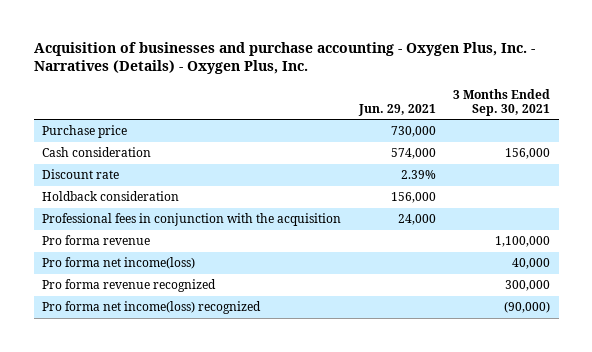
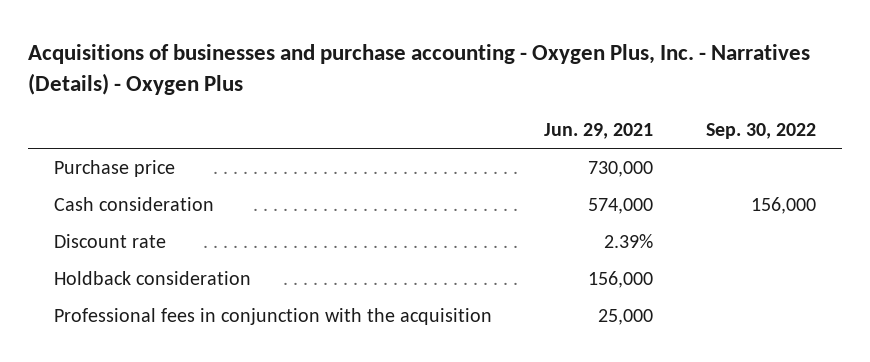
- Acquisition of businesses and purchase accounting - Oxygen Plus, Inc. - Narratives (Details) - Oxygen Plus, Inc.
+ Acquisitions of businesses and purchase accounting - Oxygen Plus, Inc. - Narratives (Details) - Oxygen Plus
- | Jun. 29, 2021 | 3 Months Ended Sep. 30, 2021
+ | Jun. 29, 2021 | Sep. 30, 2022
- Professional fees in conjunction with the acquisition | 24,000 |
- Pro forma revenue | | 1,100,000
- Pro forma net income(loss) | | 40,000
- Pro forma revenue recognized | | 300,000
- Pro forma net income(loss) recognized | | (90,000)
+ Professional fees in conjunction with the acquisition | 25,000 |

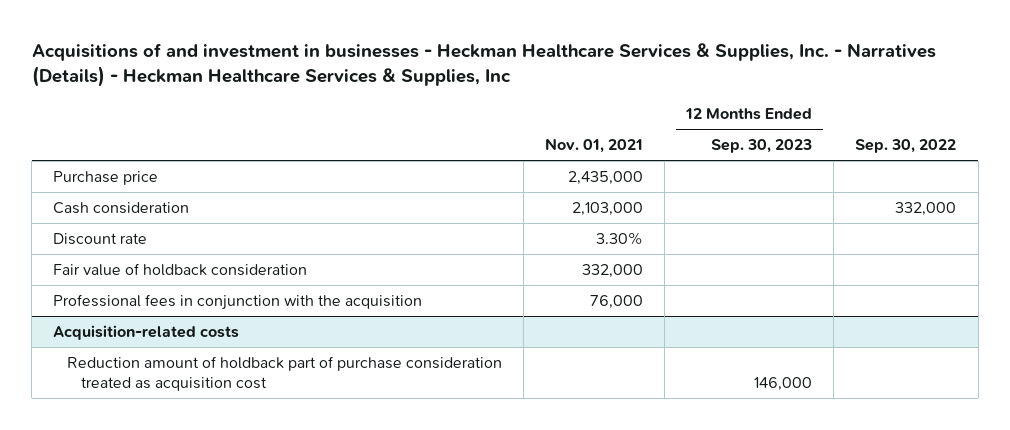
- Acquisitions of businesses and purchase accounting - Oxygen Plus, Inc. - Narratives (Details) - Oxygen Plus
+ Acquisitions of and investment in businesses - Heckman Healthcare Services & Supplies, Inc. - Narratives (Details) - Heckman Healthcare Services & Supplies, Inc
- | Jun. 29, 2021 | Sep. 30, 2022
+ | Nov. 01, 2021 | 12 Months Ended Sep. 30, 2023 | Sep. 30, 2022
- Cash consideration | 574,000 | 156,000
+ Cash consideration | 2,103,000 | | 332,000
- Holdback consideration | 156,000 |
+ Fair value of holdback consideration | 332,000 | |
+ Acquisition-related costs
+ Reduction amount of holdback part of purchase consideration treated as acquisition cost | | 146,000 |

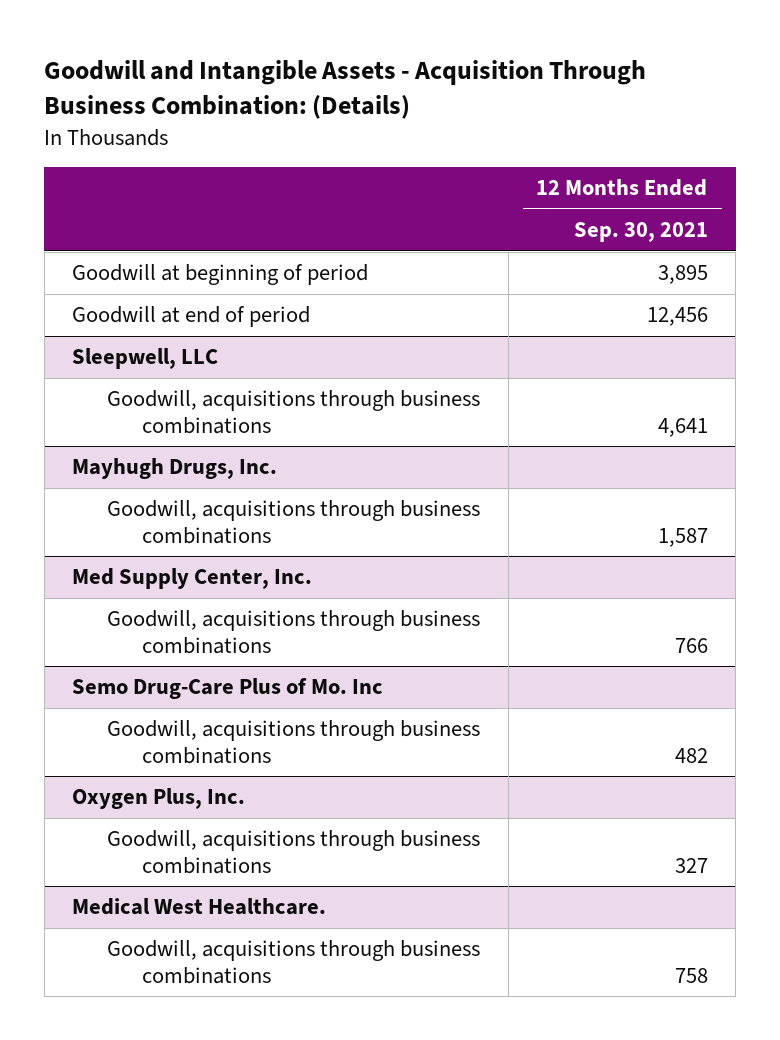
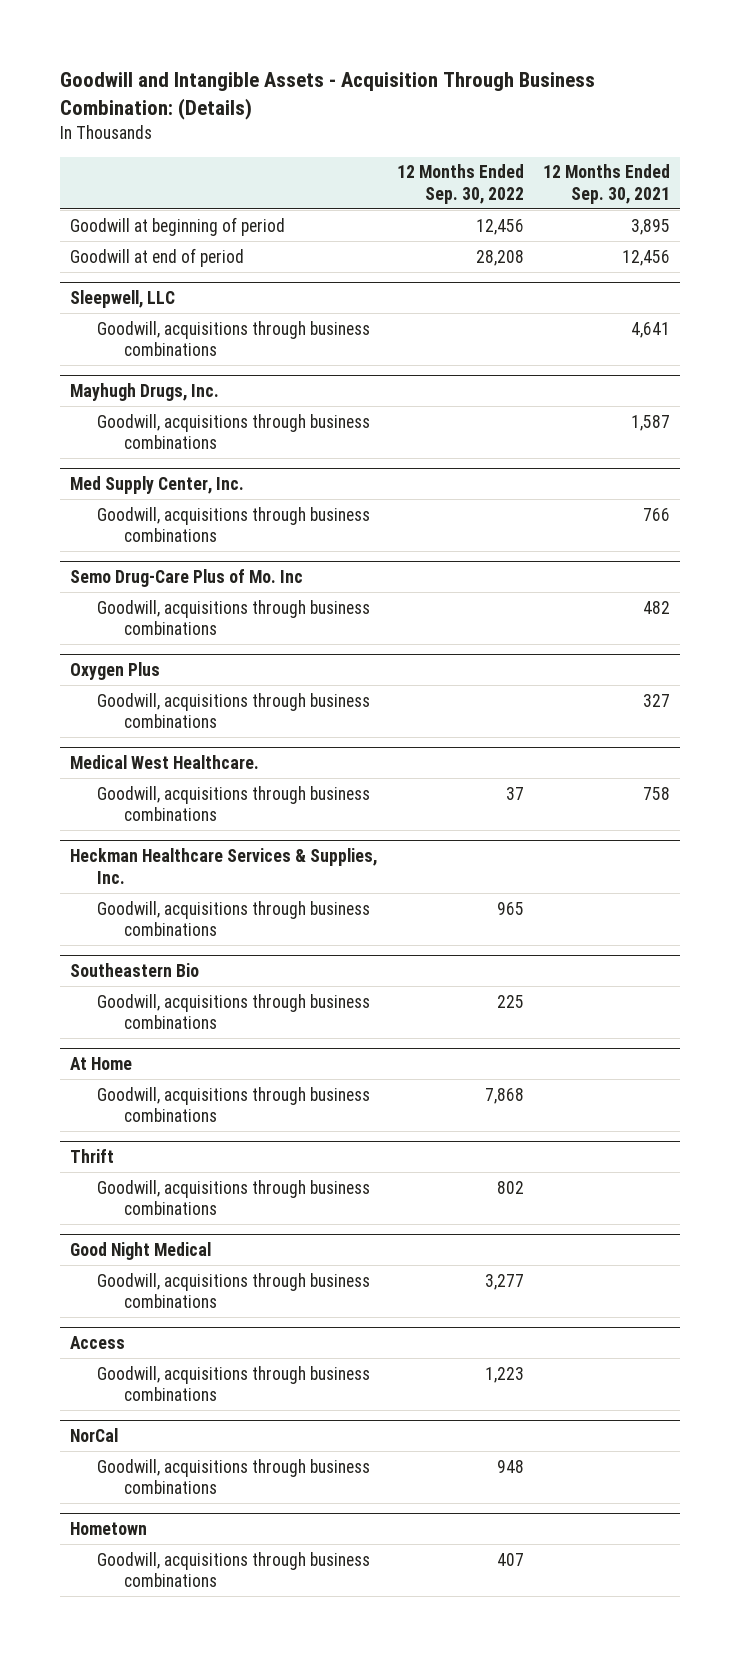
- | 12 Months Ended Sep. 30, 2021
+ | 12 Months Ended Sep. 30, 2022 | 12 Months Ended Sep. 30, 2021
- Oxygen Plus, Inc.
+ Oxygen Plus
+ Heckman Healthcare Services & Supplies, Inc.
+ Goodwill, acquisitions through business combinations | 965 |
+ Southeastern Bio
+ Goodwill, acquisitions through business combinations | 225 |
+ At Home
+ Goodwill, acquisitions through business combinations | 7,868 |
+ Thrift
+ Goodwill, acquisitions through business combinations | 802 |
+ Good Night Medical
+ Goodwill, acquisitions through business combinations | 3,277 |
+ Access
+ Goodwill, acquisitions through business combinations | 1,223 |
+ NorCal
+ Goodwill, acquisitions through business combinations | 948 |
+ Hometown
+ Goodwill, acquisitions through business combinations | 407 |

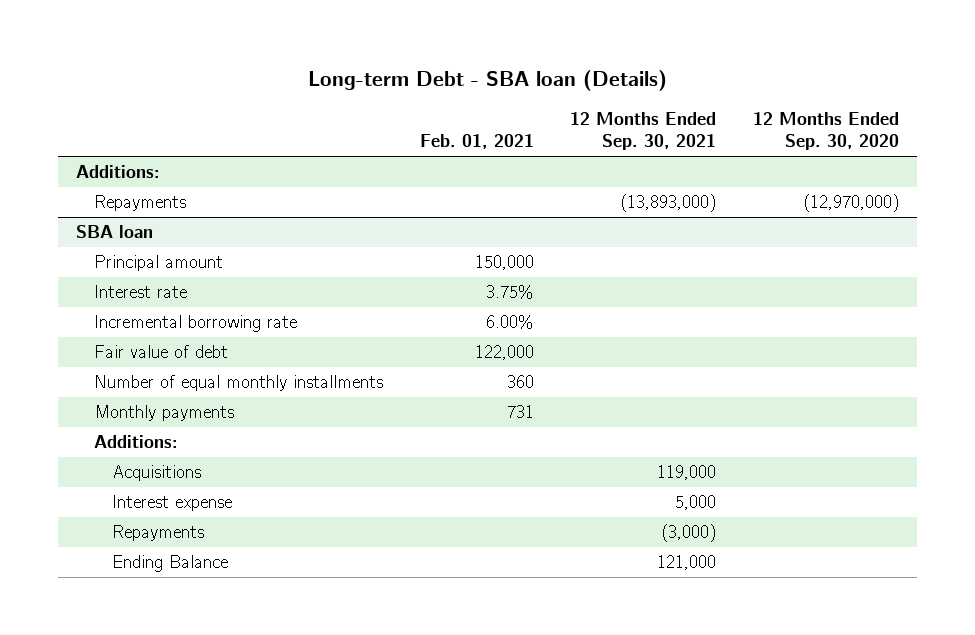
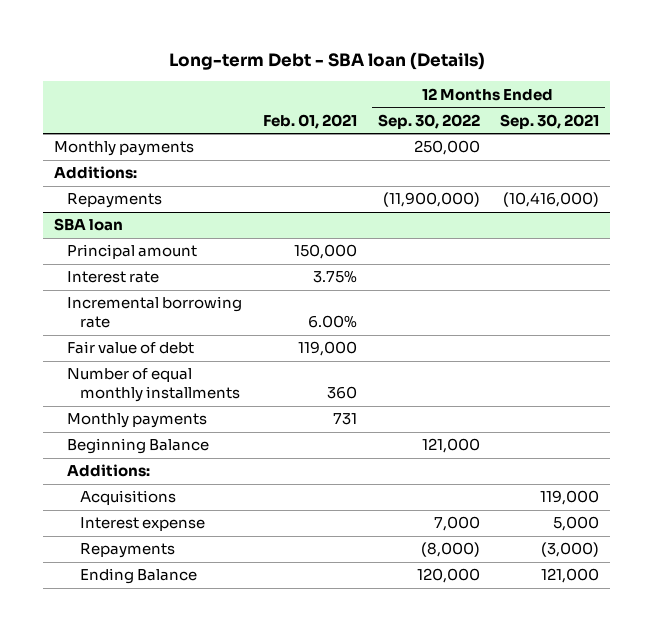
- | Feb. 01, 2021 | 12 Months Ended Sep. 30, 2021 | 12 Months Ended Sep. 30, 2020
+ | Feb. 01, 2021 | 12 Months Ended Sep. 30, 2022 | 12 Months Ended Sep. 30, 2021
+ Monthly payments | | 250,000 |
- Repayments | | (13,893,000) | (12,970,000)
+ Repayments | | (11,900,000) | (10,416,000)
@ SBA loan
- Fair value of debt | 122,000 | |
+ Fair value of debt | 119,000 | |
+ Beginning Balance | | 121,000 |

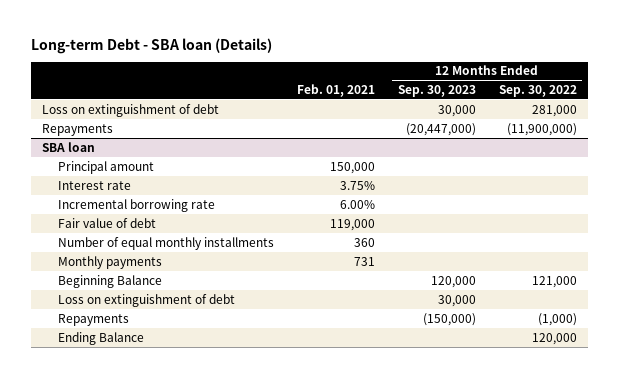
- | Feb. 01, 2021 | 12 Months Ended Sep. 30, 2022 | 12 Months Ended Sep. 30, 2021
+ | Feb. 01, 2021 | 12 Months Ended Sep. 30, 2023 | 12 Months Ended Sep. 30, 2022
- Monthly payments | | 250,000 |
- Additions:
+ Loss on extinguishment of debt | | 30,000 | 281,000
@ SBA loan
- Additions:
- Acquisitions | | | 119,000
- Interest expense | | 7,000 | 5,000
- Repayments | | (8,000) | (3,000)
+ Loss on extinguishment of debt | | 30,000 |
+ Repayments | | (150,000) | (1,000)

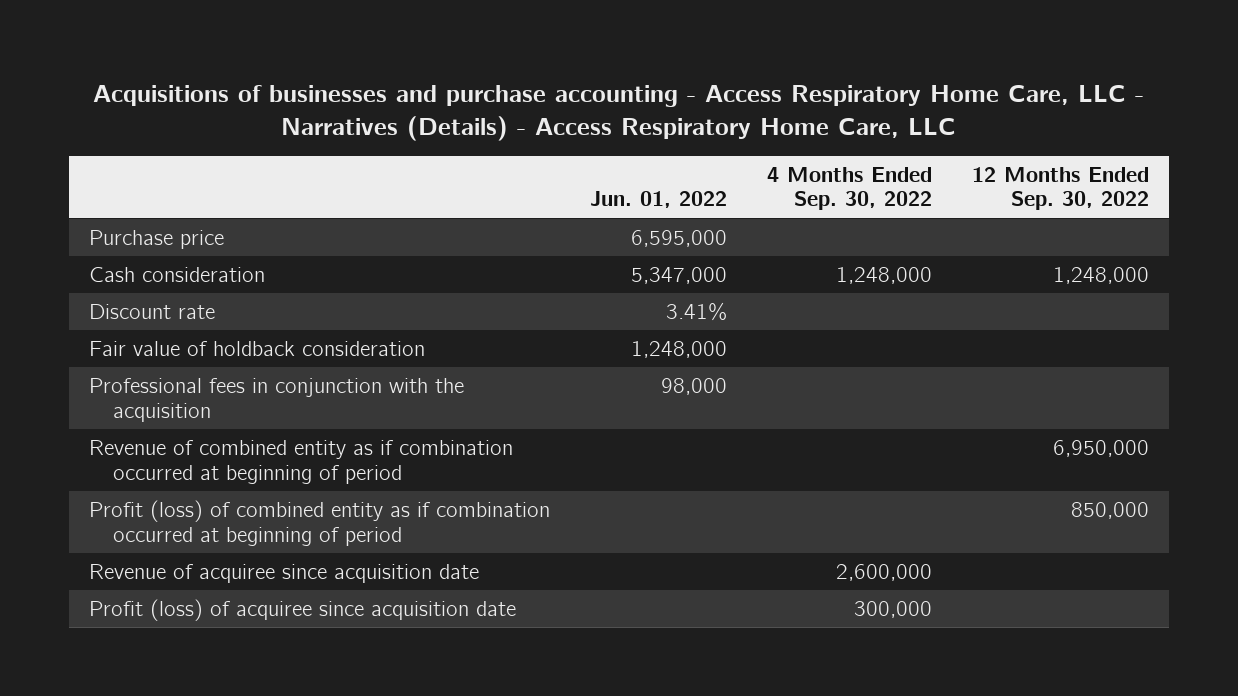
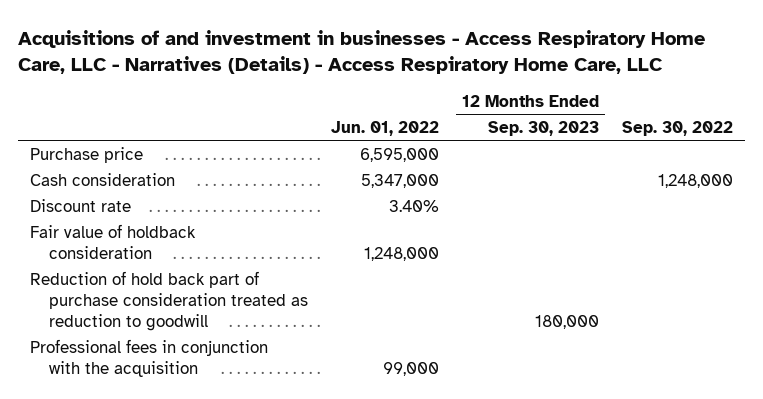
- Acquisitions of businesses and purchase accounting - Access Respiratory Home Care, LLC - Narratives (Details) - Access Respiratory Home Care, LLC
+ Acquisitions of and investment in businesses - Access Respiratory Home Care, LLC - Narratives (Details) - Access Respiratory Home Care, LLC
- | Jun. 01, 2022 | 4 Months Ended Sep. 30, 2022 | 12 Months Ended Sep. 30, 2022
+ | Jun. 01, 2022 | 12 Months Ended Sep. 30, 2023 | Sep. 30, 2022
- Discount rate | 3.41% | |
+ Discount rate | 3.40% | |
- Professional fees in conjunction with the acquisition | 98,000 | |
- Revenue of combined entity as if combination occurred at beginning of period | | | 6,950,000
- Profit (loss) of combined entity as if combination occurred at beginning of period | | | 850,000
- Revenue of acquiree since acquisition date | | 2,600,000 |
- Profit (loss) of acquiree since acquisition date | | 300,000 |
+ Reduction of hold back part of purchase consideration treated as reduction to goodwill | | 180,000 |
+ Professional fees in conjunction with the acquisition | 99,000 | |

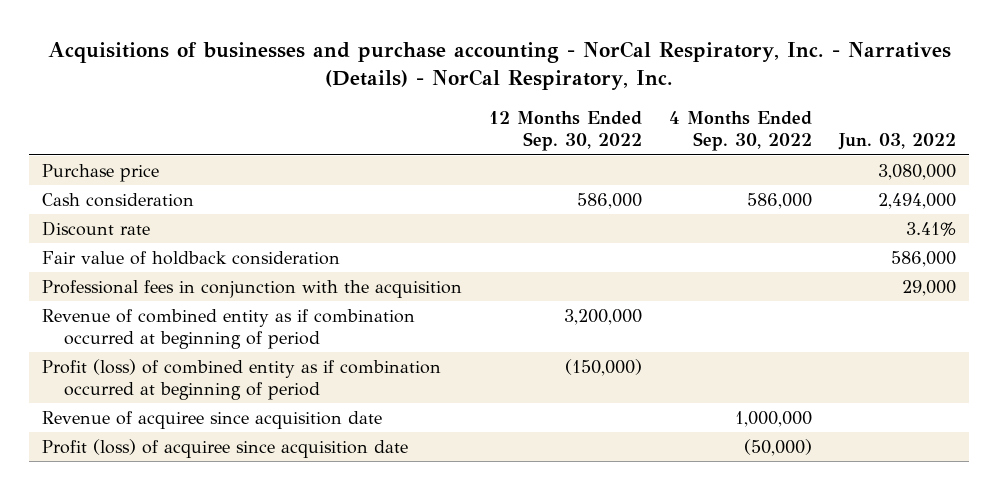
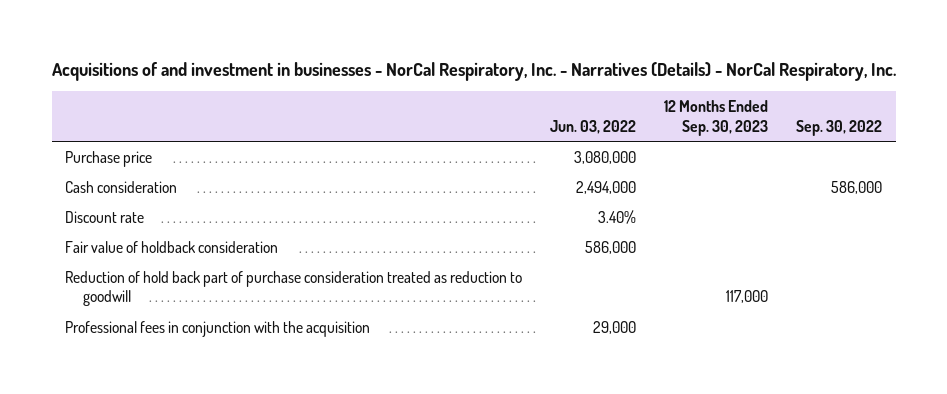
- Acquisitions of businesses and purchase accounting - NorCal Respiratory, Inc. - Narratives (Details) - NorCal Respiratory, Inc.
+ Acquisitions of and investment in businesses - NorCal Respiratory, Inc. - Narratives (Details) - NorCal Respiratory, Inc.
- | 12 Months Ended Sep. 30, 2022 | 4 Months Ended Sep. 30, 2022 | Jun. 03, 2022
+ | Jun. 03, 2022 | 12 Months Ended Sep. 30, 2023 | Sep. 30, 2022
- Discount rate | | | 3.41%
+ Discount rate | 3.40% | |
+ Reduction of hold back part of purchase consideration treated as reduction to goodwill | | 117,000 |
- Revenue of combined entity as if combination occurred at beginning of period | 3,200,000 | |
- Profit (loss) of combined entity as if combination occurred at beginning of period | (150,000) | |
- Revenue of acquiree since acquisition date | | 1,000,000 |
- Profit (loss) of acquiree since acquisition date | | (50,000) |

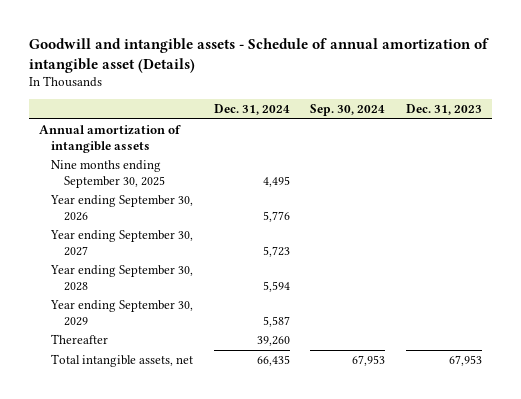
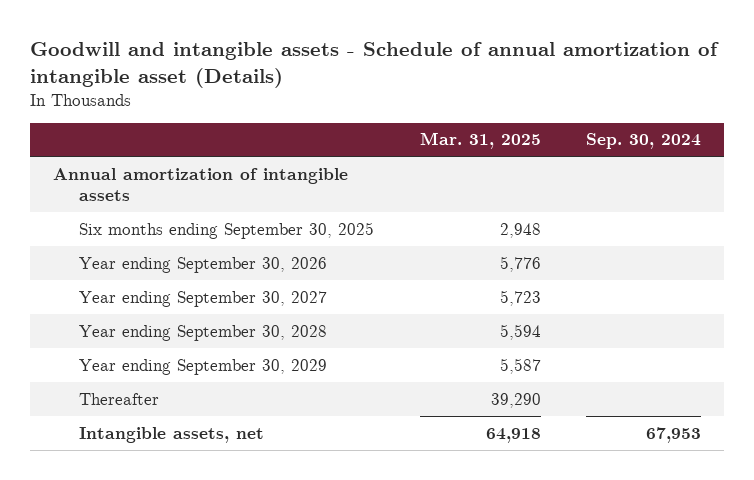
- | Dec. 31, 2024 | Sep. 30, 2024 | Dec. 31, 2023
+ | Mar. 31, 2025 | Sep. 30, 2024
- Nine months ending September 30, 2025 | 4,495 | |
+ Six months ending September 30, 2025 | 2,948 |
- Total intangible assets, net | 66,435 | 67,953 | 67,953
+ Intangible assets, net | 64,918 | 67,953

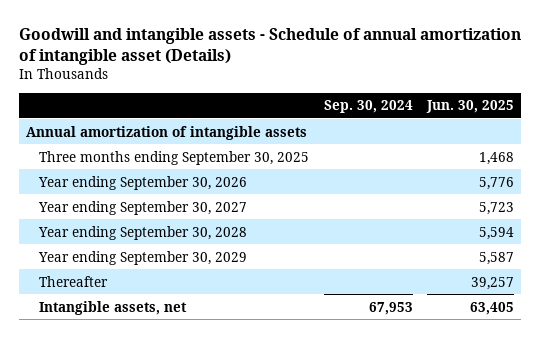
- | Mar. 31, 2025 | Sep. 30, 2024
+ | Sep. 30, 2024 | Jun. 30, 2025
- Six months ending September 30, 2025 | 2,948 |
+ Three months ending September 30, 2025 | | 1,468

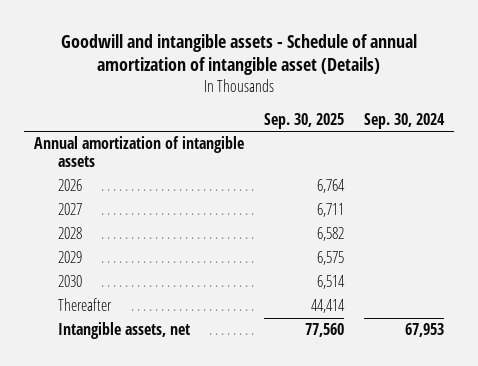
- | Sep. 30, 2024 | Jun. 30, 2025
+ | Sep. 30, 2025 | Sep. 30, 2024
- Three months ending September 30, 2025 | | 1,468
- Year ending September 30, 2026 | | 5,776
- Year ending September 30, 2027 | | 5,723
- Year ending September 30, 2028 | | 5,594
- Year ending September 30, 2029 | | 5,587
+ 2026 | 6,764 |
+ 2027 | 6,711 |
+ 2028 | 6,582 |
+ 2029 | 6,575 |
+ 2030 | 6,514 |

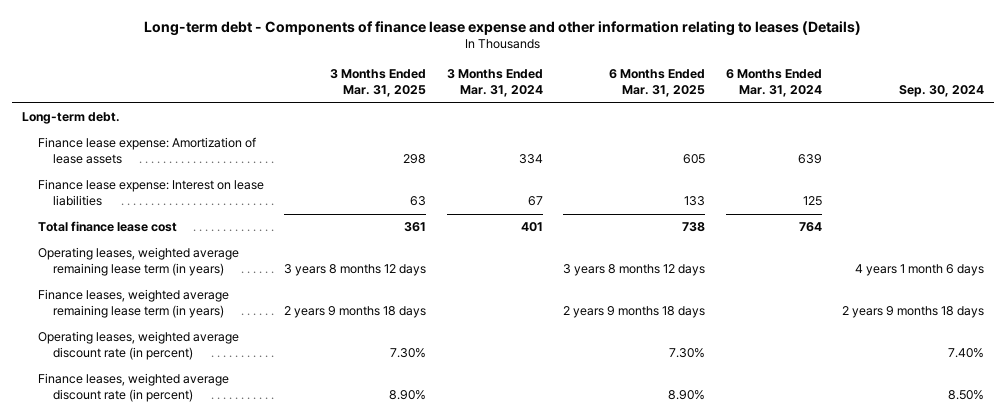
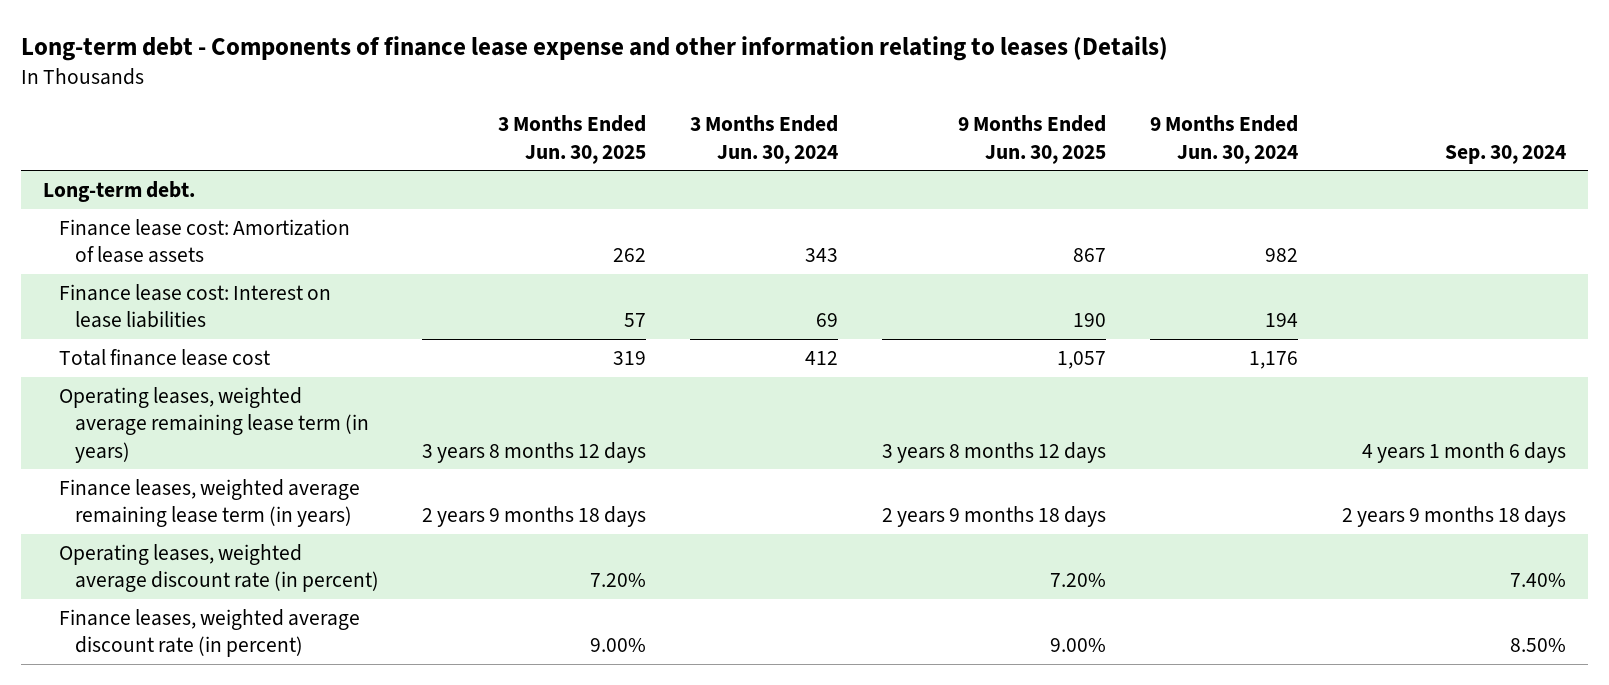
- | 3 Months Ended Mar. 31, 2025 | 3 Months Ended Mar. 31, 2024 | 6 Months Ended Mar. 31, 2025 | 6 Months Ended Mar. 31, 2024 | Sep. 30, 2024
+ | 3 Months Ended Jun. 30, 2025 | 3 Months Ended Jun. 30, 2024 | 9 Months Ended Jun. 30, 2025 | 9 Months Ended Jun. 30, 2024 | Sep. 30, 2024
- Finance lease expense: Amortization of lease assets | 298 | 334 | 605 | 639 |
- Finance lease expense: Interest on lease liabilities | 63 | 67 | 133 | 125 |
+ Finance lease cost: Amortization of lease assets | 262 | 343 | 867 | 982 |
+ Finance lease cost: Interest on lease liabilities | 57 | 69 | 190 | 194 |

